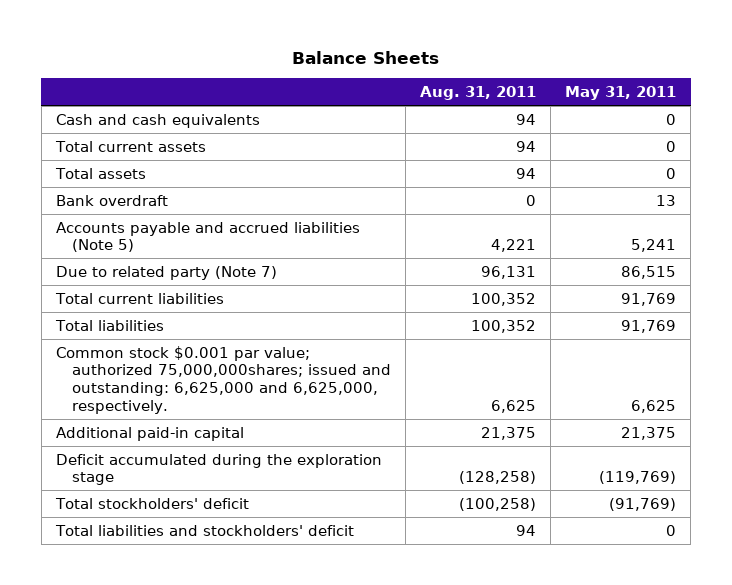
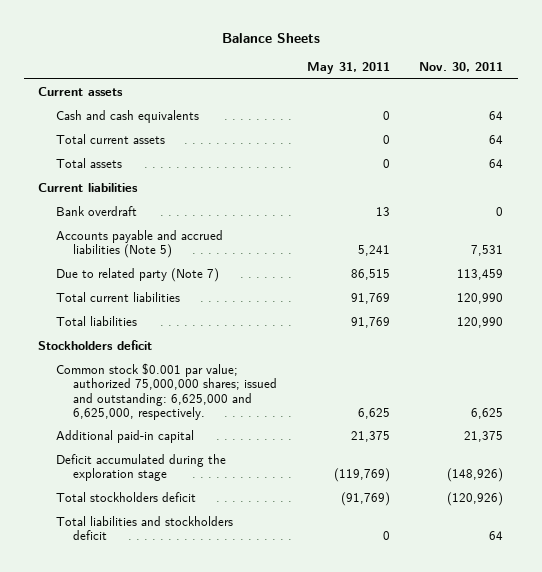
- | Aug. 31, 2011 | May 31, 2011
+ | May 31, 2011 | Nov. 30, 2011
+ Current assets
+ Current liabilities
- Common stock $0.001 par value; authorized 75,000,000shares; issued and outstanding: 6,625,000 and 6,625,000, respectively. | 6,625 | 6,625
+ Stockholders deficit
+ Common stock $0.001 par value; authorized 75,000,000 shares; issued and outstanding: 6,625,000 and 6,625,000, respectively. | 6,625 | 6,625
- Total stockholders' deficit | (100,258) | (91,769)
- Total liabilities and stockholders' deficit | 94 | 0
+ Total stockholders deficit | (91,769) | (120,926)
+ Total liabilities and stockholders deficit | 0 | 64

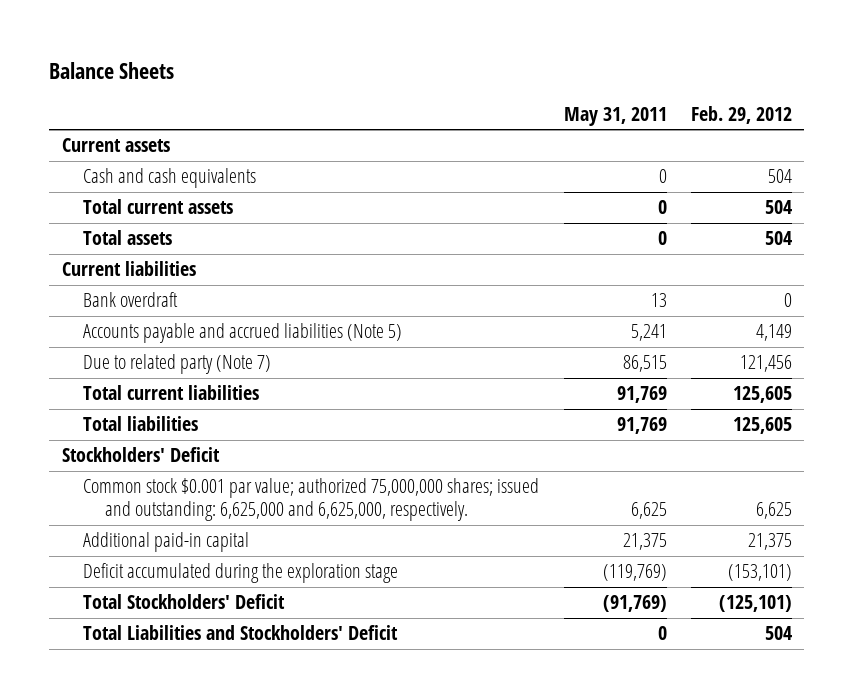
- | May 31, 2011 | Nov. 30, 2011
+ | May 31, 2011 | Feb. 29, 2012
- Stockholders deficit
+ Stockholders' Deficit
- Total stockholders deficit | (91,769) | (120,926)
- Total liabilities and stockholders deficit | 0 | 64
+ Total Stockholders' Deficit | (91,769) | (125,101)
+ Total Liabilities and Stockholders' Deficit | 0 | 504

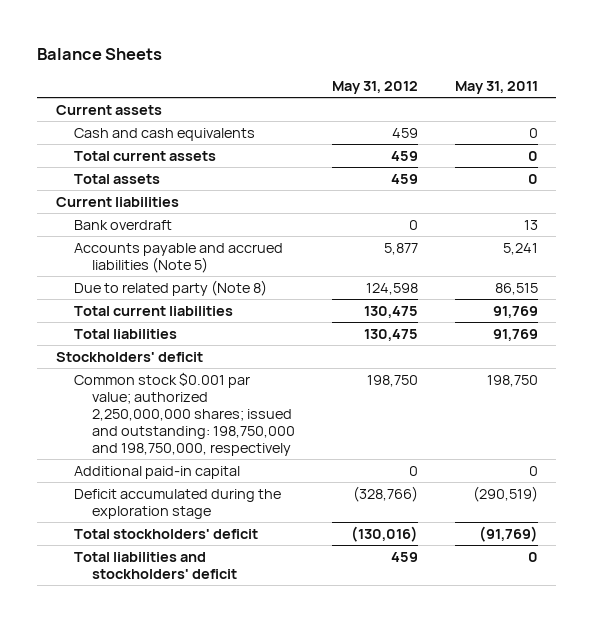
- | May 31, 2011 | Feb. 29, 2012
+ | May 31, 2012 | May 31, 2011
- Due to related party (Note 7) | 86,515 | 121,456
+ Due to related party (Note 8) | 124,598 | 86,515
- Stockholders' Deficit
- Common stock $0.001 par value; authorized 75,000,000 shares; issued and outstanding: 6,625,000 and 6,625,000, respectively. | 6,625 | 6,625
- Additional paid-in capital | 21,375 | 21,375
- Deficit accumulated during the exploration stage | (119,769) | (153,101)
- Total Stockholders' Deficit | (91,769) | (125,101)
- Total Liabilities and Stockholders' Deficit | 0 | 504
+ Stockholders' deficit
+ Common stock $0.001 par value; authorized 2,250,000,000 shares; issued and outstanding: 198,750,000 and 198,750,000, respectively | 198,750 | 198,750
+ Additional paid-in capital | 0 | 0
+ Deficit accumulated during the exploration stage | (328,766) | (290,519)
+ Total stockholders' deficit | (130,016) | (91,769)
+ Total liabilities and stockholders' deficit | 459 | 0

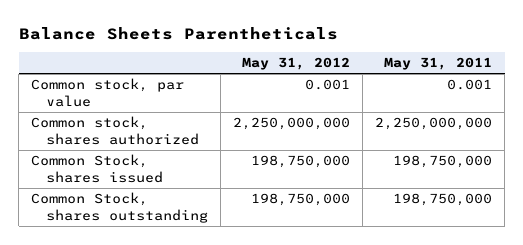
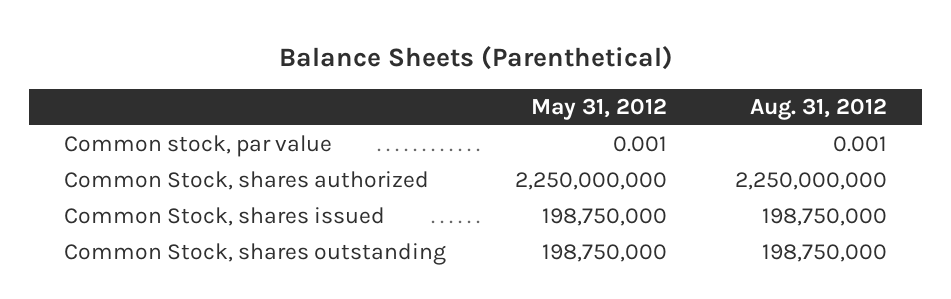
- Balance Sheets Parentheticals
+ Balance Sheets (Parenthetical)
- | May 31, 2012 | May 31, 2011
+ | May 31, 2012 | Aug. 31, 2012
- Common stock, shares authorized | 2,250,000,000 | 2,250,000,000
+ Common Stock, shares authorized | 2,250,000,000 | 2,250,000,000

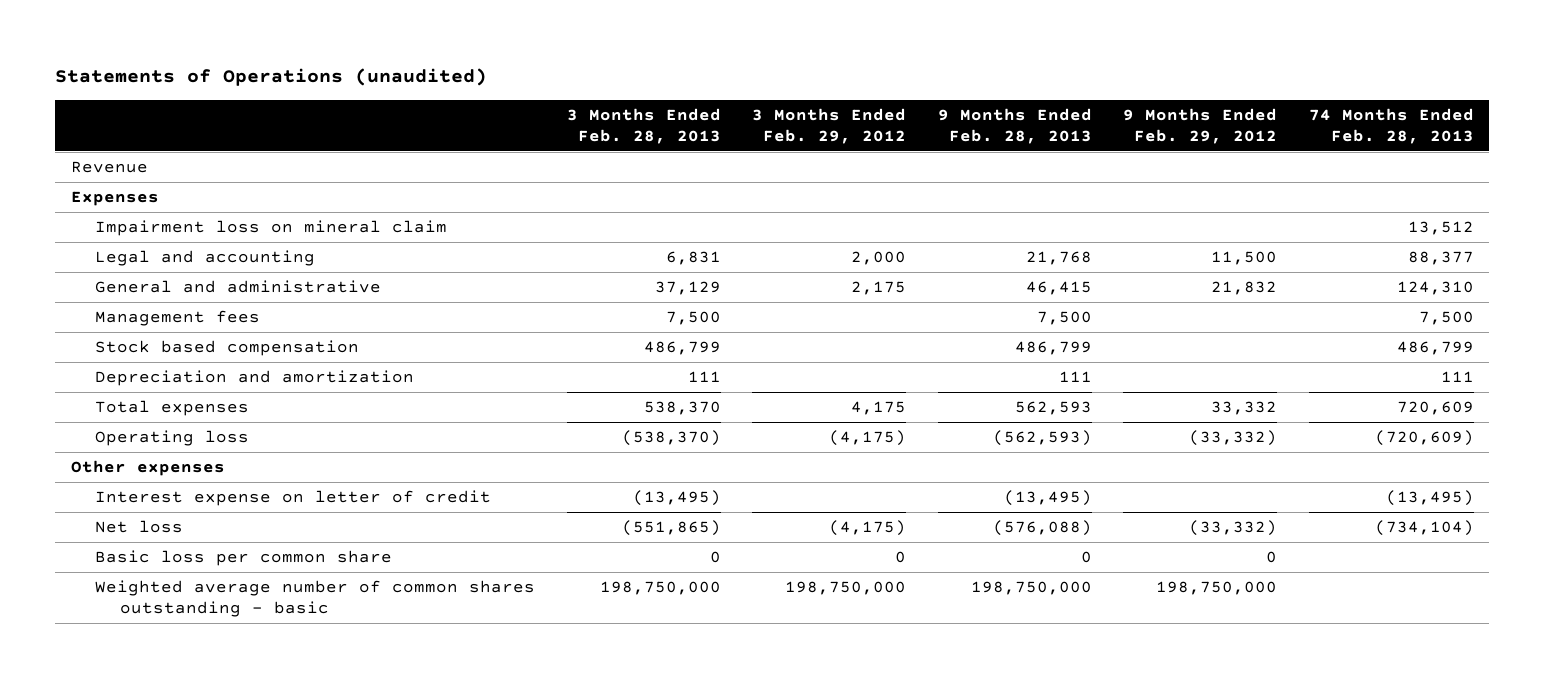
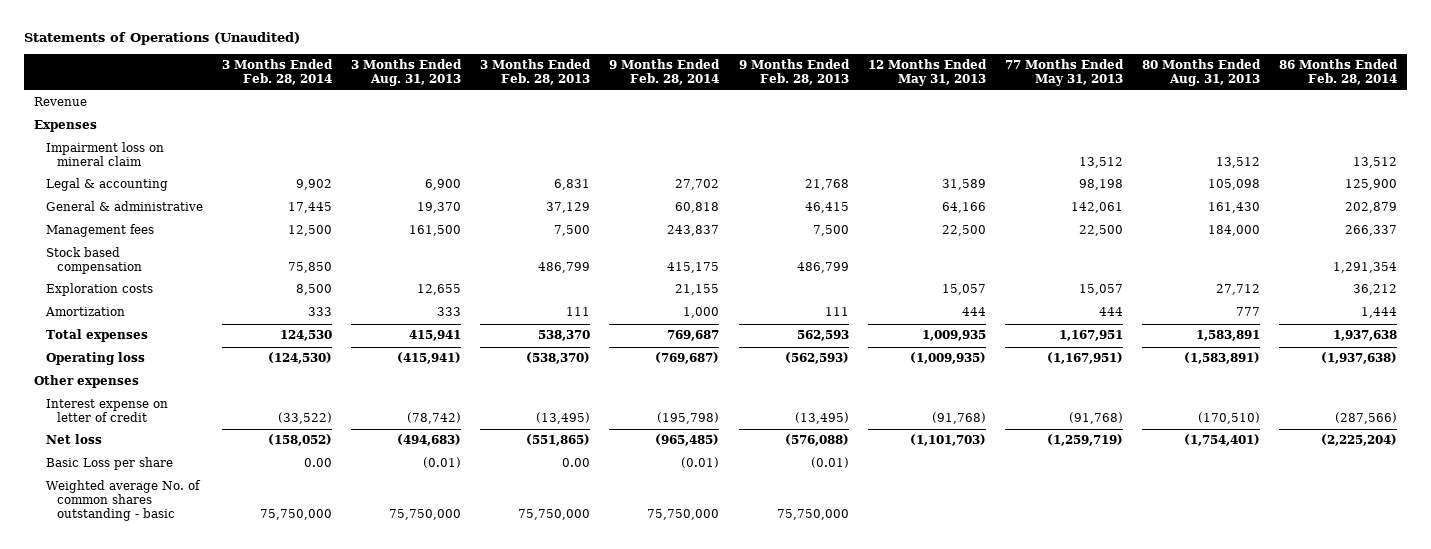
- Statements of Operations (unaudited)
+ Statements of Operations (Unaudited)
- | 3 Months Ended Feb. 28, 2013 | 3 Months Ended Feb. 29, 2012 | 9 Months Ended Feb. 28, 2013 | 9 Months Ended Feb. 29, 2012 | 74 Months Ended Feb. 28, 2013
+ | 3 Months Ended Feb. 28, 2014 | 3 Months Ended Aug. 31, 2013 | 3 Months Ended Feb. 28, 2013 | 9 Months Ended Feb. 28, 2014 | 9 Months Ended Feb. 28, 2013 | 12 Months Ended May 31, 2013 | 77 Months Ended May 31, 2013 | 80 Months Ended Aug. 31, 2013 | 86 Months Ended Feb. 28, 2014
- Legal and accounting | 6,831 | 2,000 | 21,768 | 11,500 | 88,377
- General and administrative | 37,129 | 2,175 | 46,415 | 21,832 | 124,310
+ Legal & accounting | 9,902 | 6,900 | 6,831 | 27,702 | 21,768 | 31,589 | 98,198 | 105,098 | 125,900
+ General & administrative | 17,445 | 19,370 | 37,129 | 60,818 | 46,415 | 64,166 | 142,061 | 161,430 | 202,879
- Depreciation and amortization | 111 | | 111 | | 111
+ Exploration costs | 8,500 | 12,655 | | 21,155 | | 15,057 | 15,057 | 27,712 | 36,212
+ Amortization | 333 | 333 | 111 | 1,000 | 111 | 444 | 444 | 777 | 1,444
- Basic loss per common share | 0 | 0 | 0 | 0 |
- Weighted average number of common shares outstanding - basic | 198,750,000 | 198,750,000 | 198,750,000 | 198,750,000 |
+ Basic Loss per share | 0.00 | (0.01) | 0.00 | (0.01) | (0.01) | | | |
+ Weighted average No. of common shares outstanding - basic | 75,750,000 | 75,750,000 | 75,750,000 | 75,750,000 | 75,750,000 | | | |

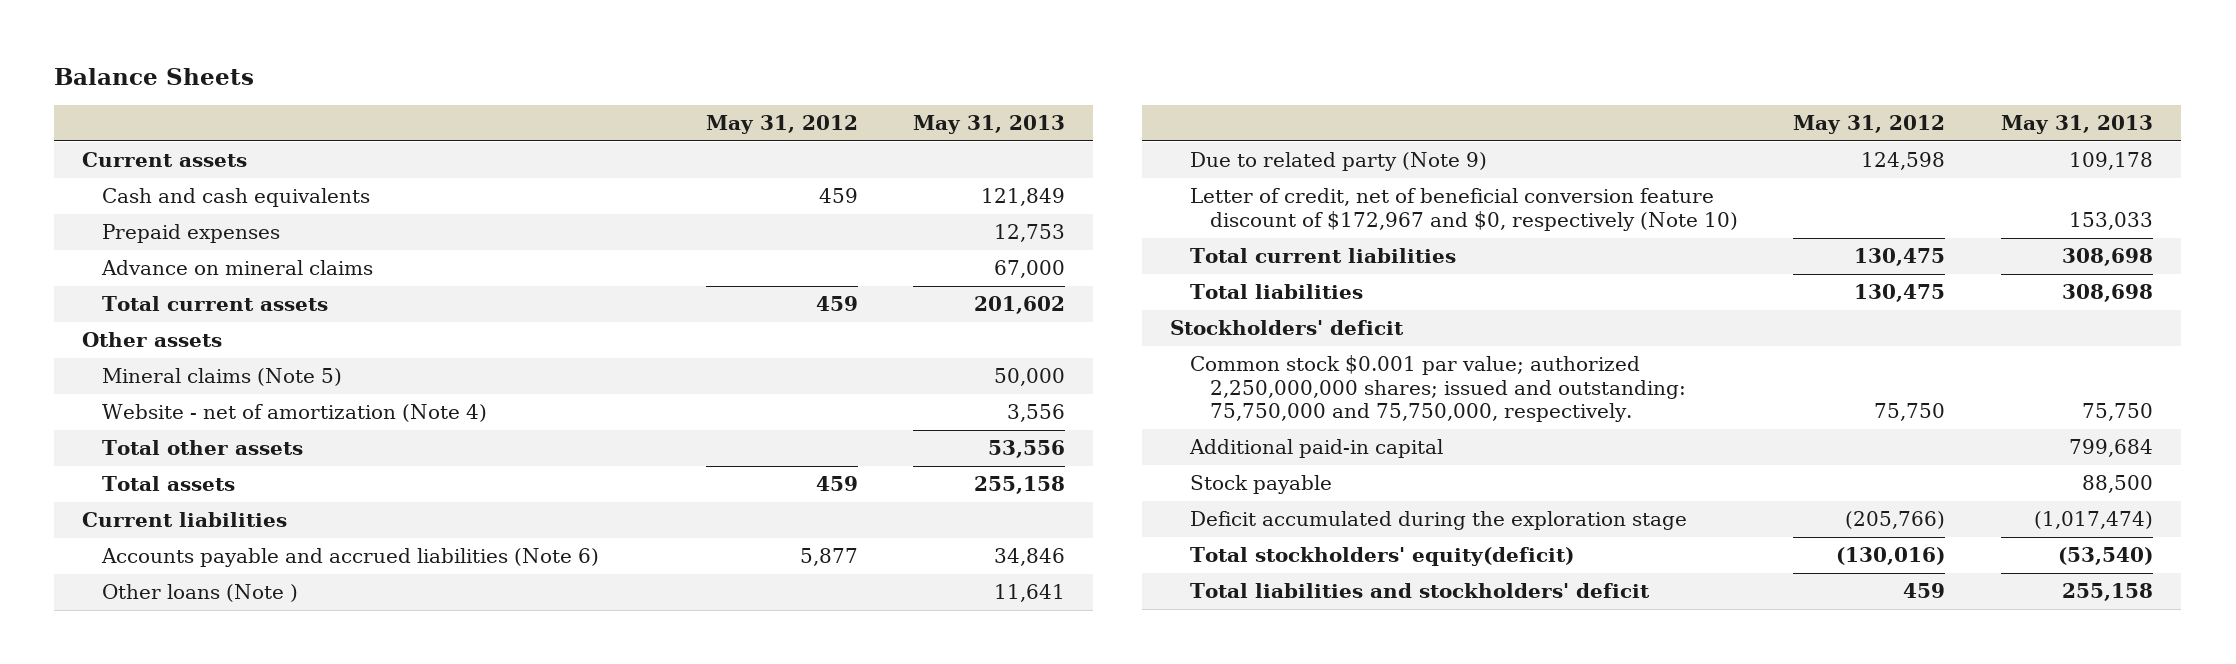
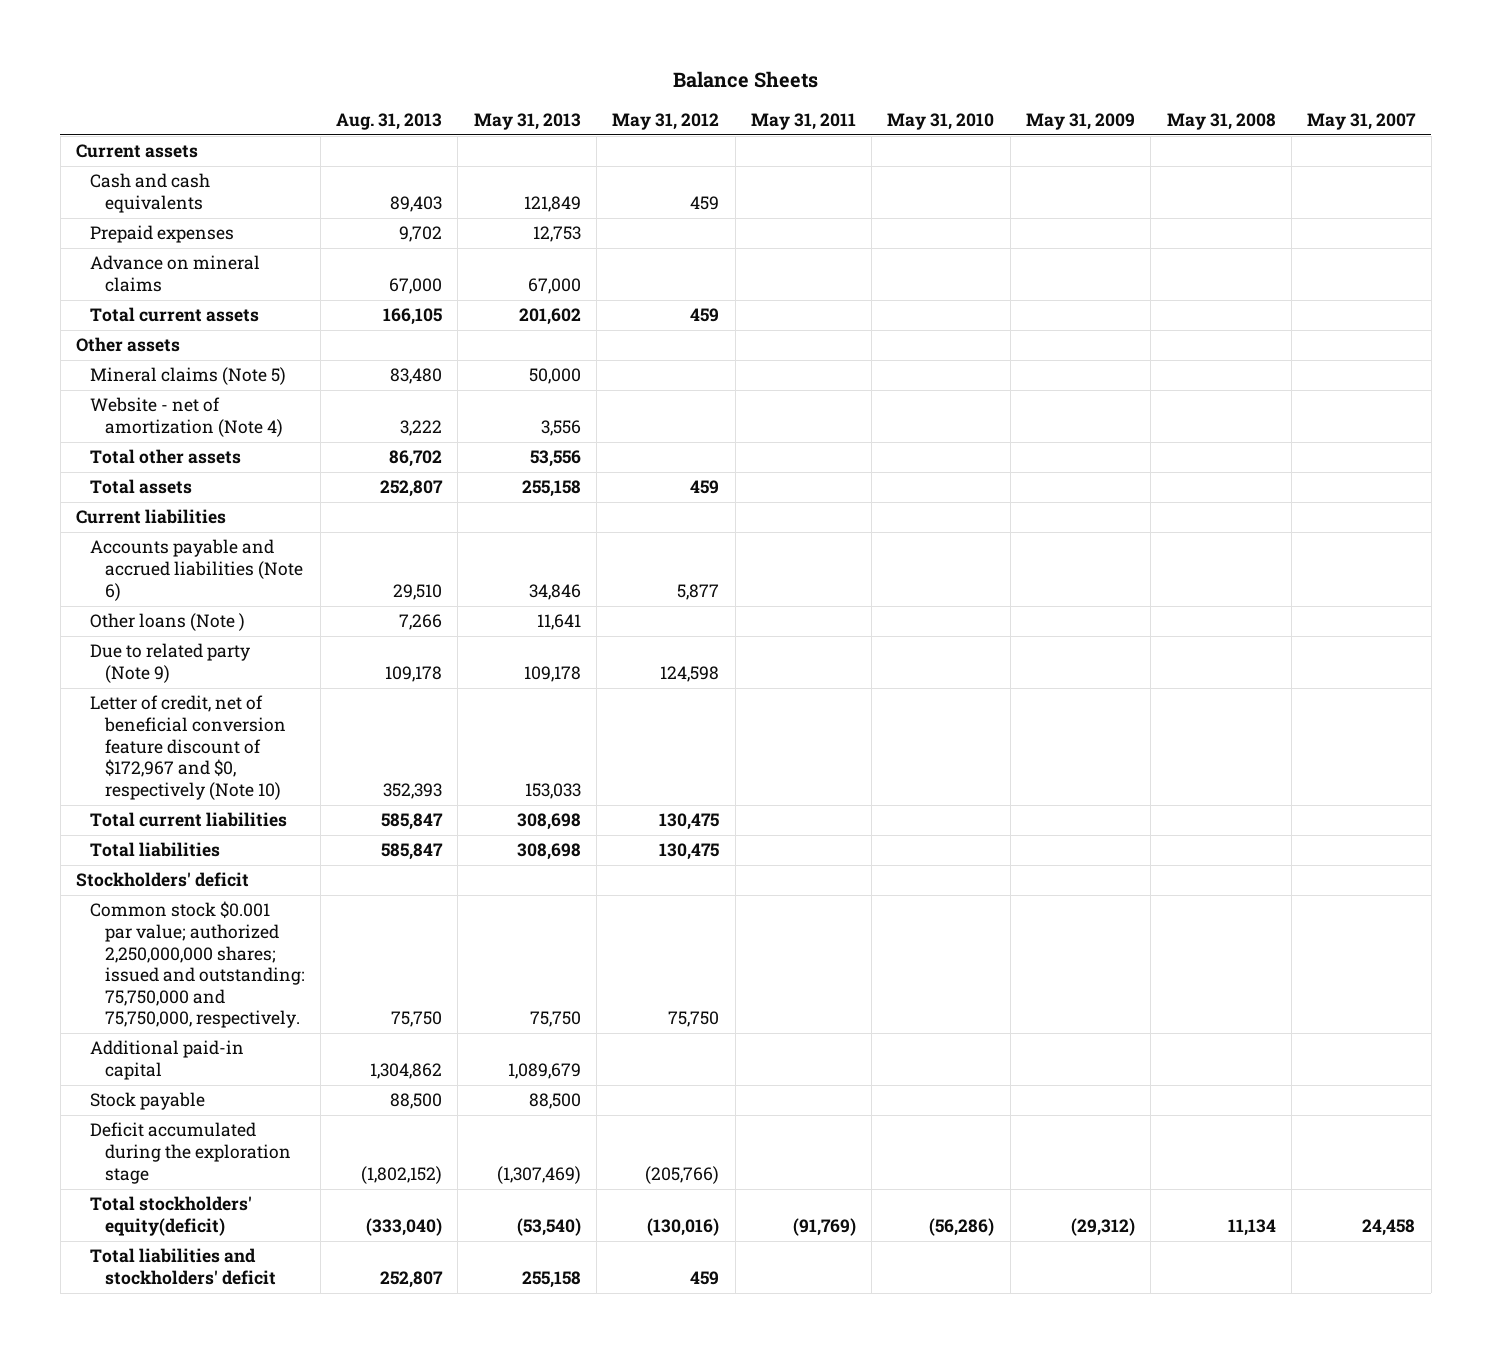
- | May 31, 2012 | May 31, 2013
+ | Aug. 31, 2013 | May 31, 2013 | May 31, 2012 | May 31, 2011 | May 31, 2010 | May 31, 2009 | May 31, 2008 | May 31, 2007
- Additional paid-in capital | | 799,684
+ Additional paid-in capital | 1,304,862 | 1,089,679 | | | | | |
- Deficit accumulated during the exploration stage | (205,766) | (1,017,474)
+ Deficit accumulated during the exploration stage | (1,802,152) | (1,307,469) | (205,766) | | | | |

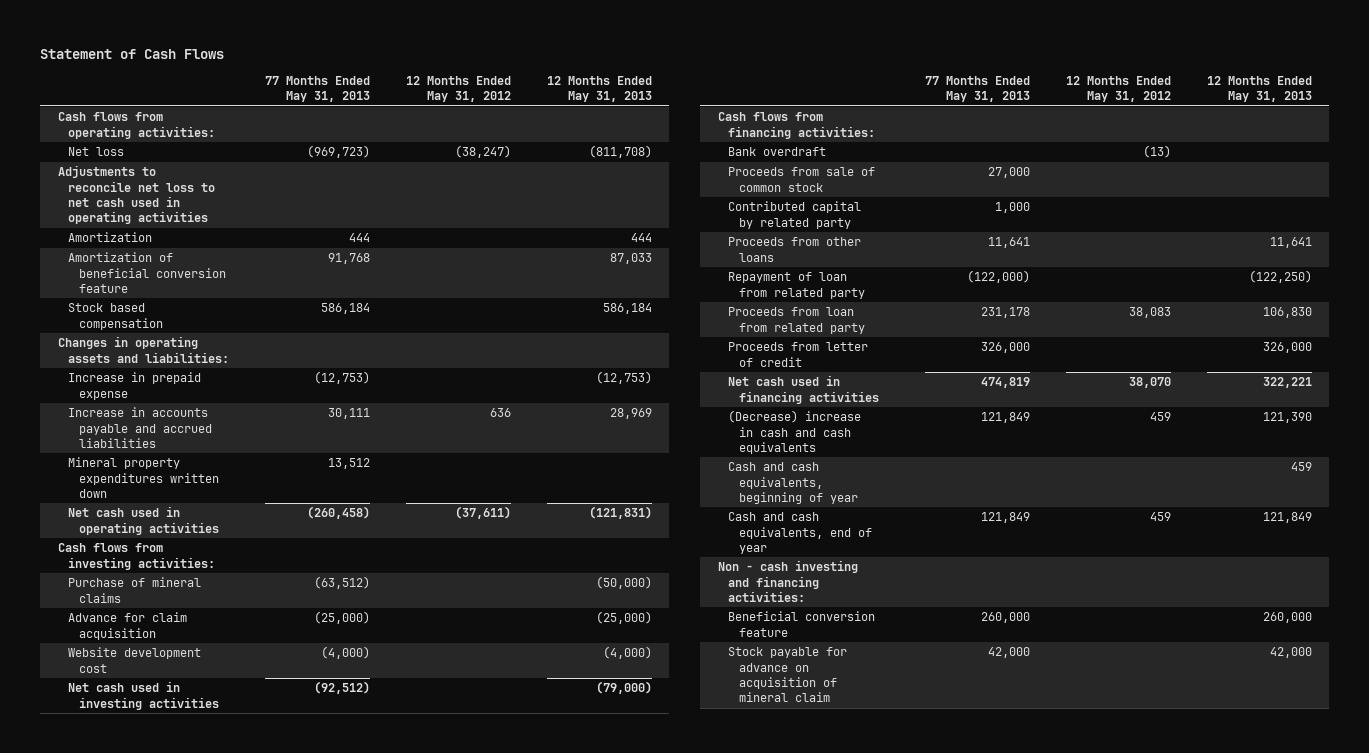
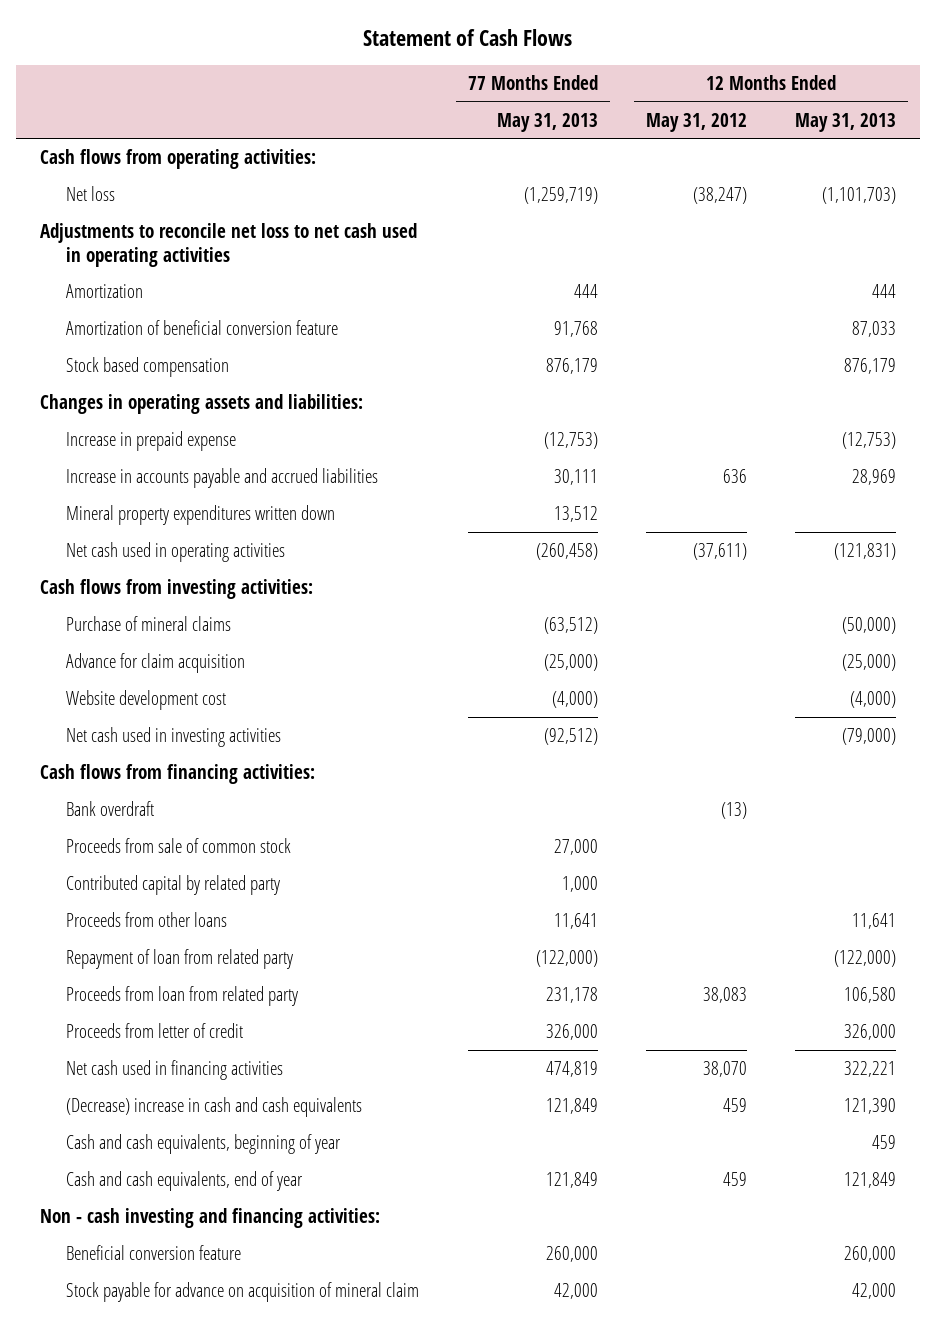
- Net loss | (969,723) | (38,247) | (811,708)
+ Net loss | (1,259,719) | (38,247) | (1,101,703)
- Stock based compensation | 586,184 | | 586,184
+ Stock based compensation | 876,179 | | 876,179
- Repayment of loan from related party | (122,000) | | (122,250)
- Proceeds from loan from related party | 231,178 | 38,083 | 106,830
+ Repayment of loan from related party | (122,000) | | (122,000)
+ Proceeds from loan from related party | 231,178 | 38,083 | 106,580

